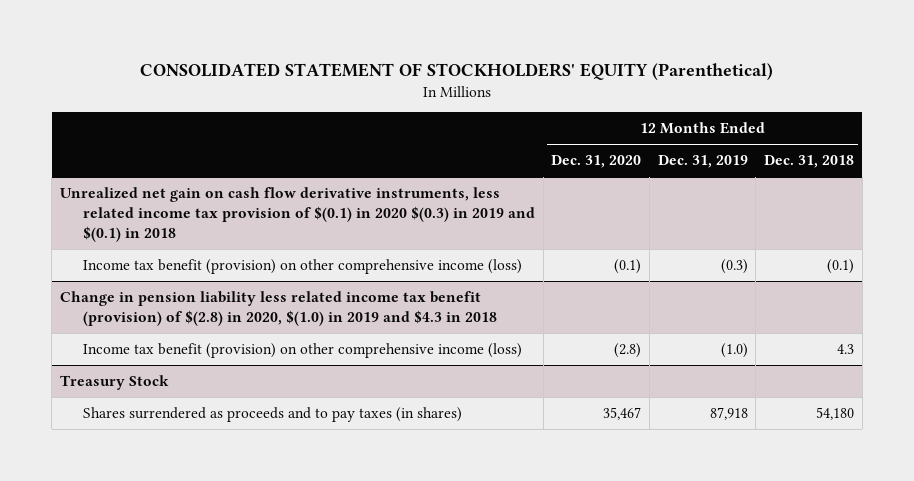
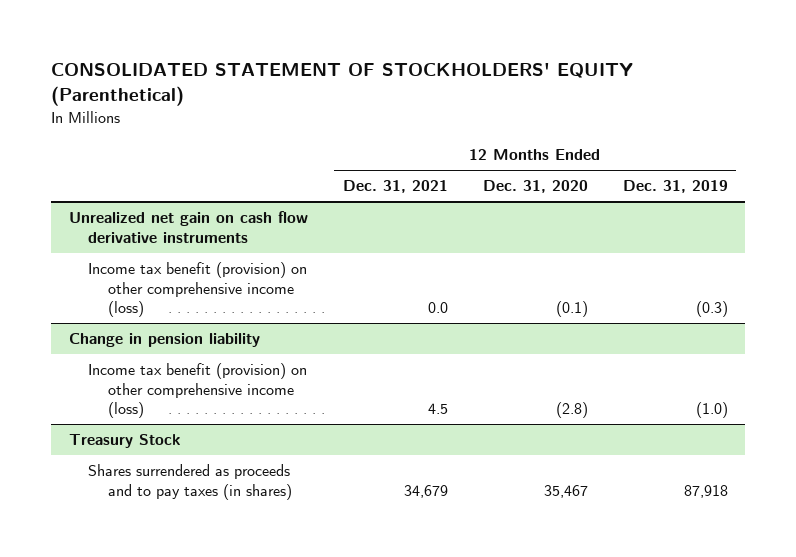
- | 12 Months Ended Dec. 31, 2020 | 12 Months Ended Dec. 31, 2019 | 12 Months Ended Dec. 31, 2018
+ | 12 Months Ended Dec. 31, 2021 | 12 Months Ended Dec. 31, 2020 | 12 Months Ended Dec. 31, 2019
- Unrealized net gain on cash flow derivative instruments, less related income tax provision of $(0.1) in 2020 $(0.3) in 2019 and $(0.1) in 2018
+ Unrealized net gain on cash flow derivative instruments
- Change in pension liability less related income tax benefit (provision) of $(2.8) in 2020, $(1.0) in 2019 and $4.3 in 2018
+ Change in pension liability

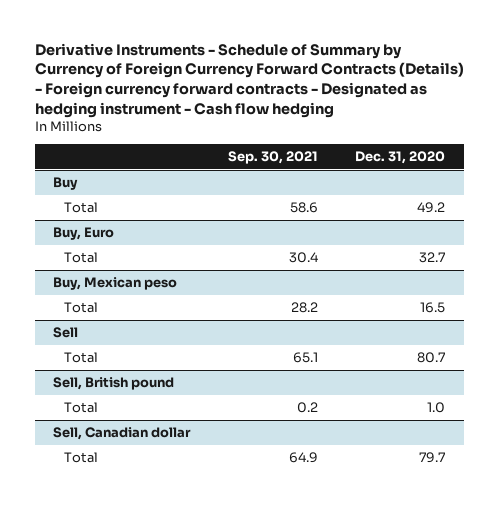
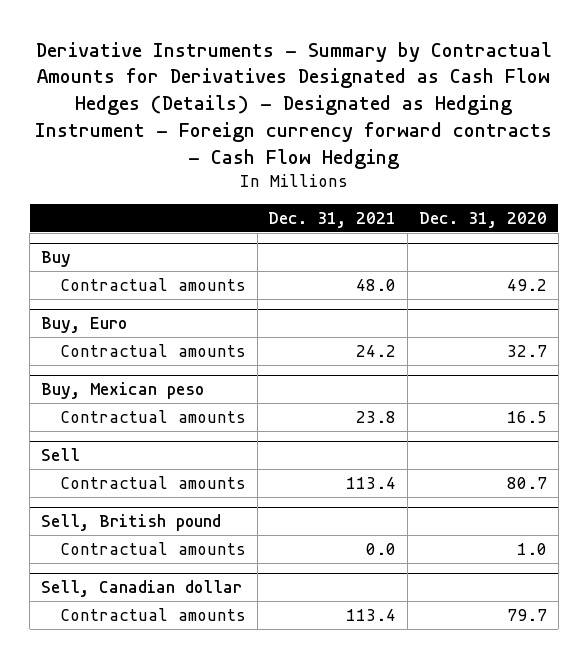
- Derivative Instruments - Schedule of Summary by Currency of Foreign Currency Forward Contracts (Details) - Foreign currency forward contracts - Designated as hedging instrument - Cash flow hedging
+ Derivative Instruments - Summary by Contractual Amounts for Derivatives Designated as Cash Flow Hedges (Details) - Designated as Hedging Instrument - Foreign currency forward contracts - Cash Flow Hedging
- | Sep. 30, 2021 | Dec. 31, 2020
+ | Dec. 31, 2021 | Dec. 31, 2020
@ Buy
- Total | 58.6 | 49.2
+ Contractual amounts | 48.0 | 49.2
@ Buy, Euro
- Total | 30.4 | 32.7
+ Contractual amounts | 24.2 | 32.7
@ Buy, Mexican peso
- Total | 28.2 | 16.5
+ Contractual amounts | 23.8 | 16.5
@ Sell
- Total | 65.1 | 80.7
+ Contractual amounts | 113.4 | 80.7
@ Sell, British pound
- Total | 0.2 | 1.0
+ Contractual amounts | 0.0 | 1.0
@ Sell, Canadian dollar
- Total | 64.9 | 79.7
+ Contractual amounts | 113.4 | 79.7

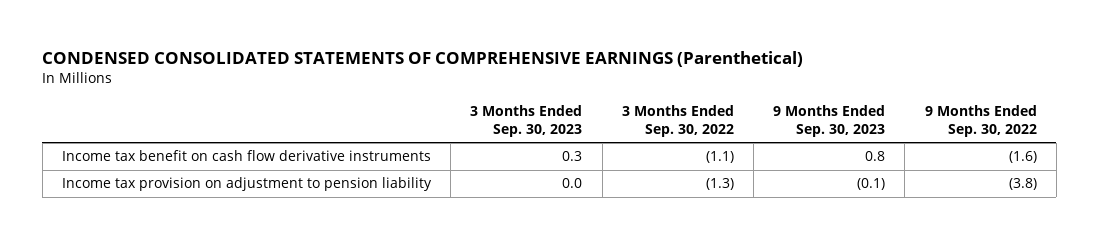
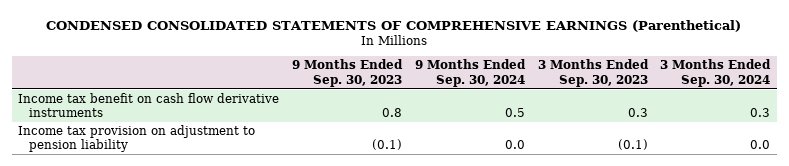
- | 3 Months Ended Sep. 30, 2023 | 3 Months Ended Sep. 30, 2022 | 9 Months Ended Sep. 30, 2023 | 9 Months Ended Sep. 30, 2022
+ | 9 Months Ended Sep. 30, 2023 | 9 Months Ended Sep. 30, 2024 | 3 Months Ended Sep. 30, 2023 | 3 Months Ended Sep. 30, 2024
- Income tax provision on adjustment to pension liability | 0.0 | (1.3) | (0.1) | (3.8)
+ Income tax provision on adjustment to pension liability | (0.1) | 0.0 | (0.1) | 0.0

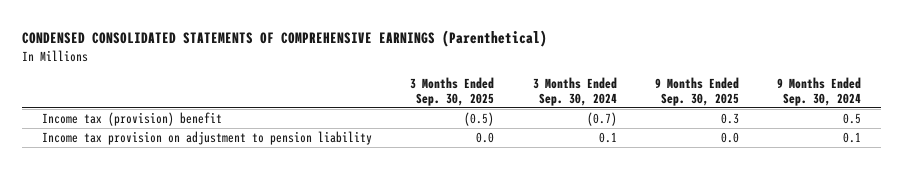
- | 9 Months Ended Sep. 30, 2023 | 9 Months Ended Sep. 30, 2024 | 3 Months Ended Sep. 30, 2023 | 3 Months Ended Sep. 30, 2024
+ | 3 Months Ended Sep. 30, 2025 | 3 Months Ended Sep. 30, 2024 | 9 Months Ended Sep. 30, 2025 | 9 Months Ended Sep. 30, 2024
- Income tax benefit on cash flow derivative instruments | 0.8 | 0.5 | 0.3 | 0.3
- Income tax provision on adjustment to pension liability | (0.1) | 0.0 | (0.1) | 0.0
+ Income tax (provision) benefit | (0.5) | (0.7) | 0.3 | 0.5
+ Income tax provision on adjustment to pension liability | 0.0 | 0.1 | 0.0 | 0.1

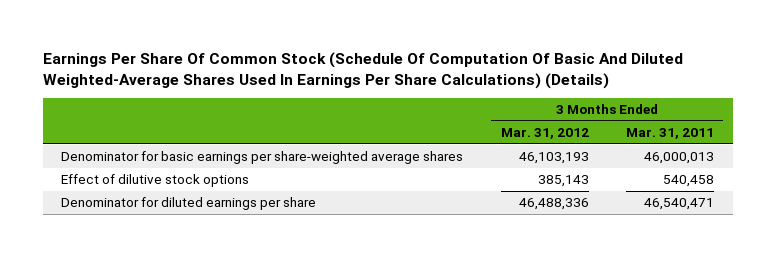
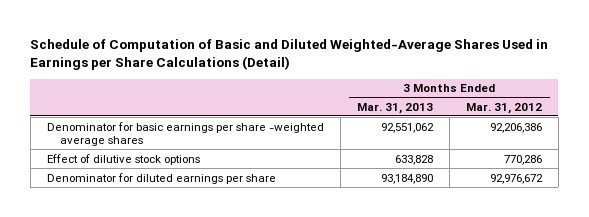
- Earnings Per Share Of Common Stock (Schedule Of Computation Of Basic And Diluted Weighted-Average Shares Used In Earnings Per Share Calculations) (Details)
+ Schedule of Computation of Basic and Diluted Weighted-Average Shares Used in Earnings per Share Calculations (Detail)
- | 3 Months Ended Mar. 31, 2012 | 3 Months Ended Mar. 31, 2011
+ | 3 Months Ended Mar. 31, 2013 | 3 Months Ended Mar. 31, 2012
- Denominator for basic earnings per share-weighted average shares | 46,103,193 | 46,000,013
- Effect of dilutive stock options | 385,143 | 540,458
- Denominator for diluted earnings per share | 46,488,336 | 46,540,471
+ Denominator for basic earnings per share -weighted average shares | 92,551,062 | 92,206,386
+ Effect of dilutive stock options | 633,828 | 770,286
+ Denominator for diluted earnings per share | 93,184,890 | 92,976,672

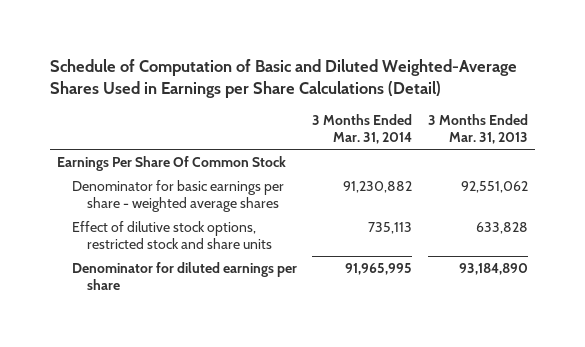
- | 3 Months Ended Mar. 31, 2013 | 3 Months Ended Mar. 31, 2012
+ | 3 Months Ended Mar. 31, 2014 | 3 Months Ended Mar. 31, 2013
- Denominator for basic earnings per share -weighted average shares | 92,551,062 | 92,206,386
- Effect of dilutive stock options | 633,828 | 770,286
+ Earnings Per Share Of Common Stock
+ Denominator for basic earnings per share - weighted average shares | 91,230,882 | 92,551,062
+ Effect of dilutive stock options, restricted stock and share units | 735,113 | 633,828

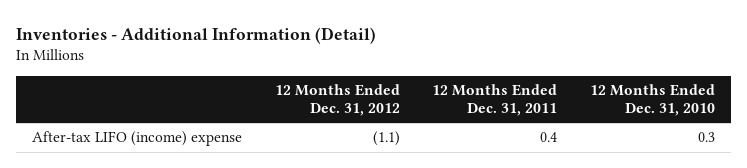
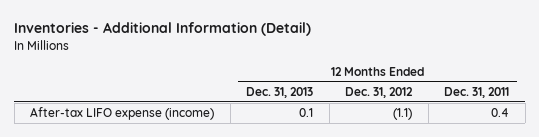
- | 12 Months Ended Dec. 31, 2012 | 12 Months Ended Dec. 31, 2011 | 12 Months Ended Dec. 31, 2010
+ | 12 Months Ended Dec. 31, 2013 | 12 Months Ended Dec. 31, 2012 | 12 Months Ended Dec. 31, 2011
- After-tax LIFO (income) expense | (1.1) | 0.4 | 0.3
+ After-tax LIFO expense (income) | 0.1 | (1.1) | 0.4

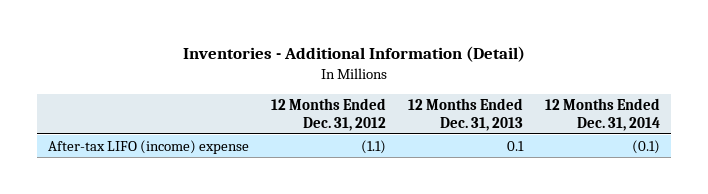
- | 12 Months Ended Dec. 31, 2013 | 12 Months Ended Dec. 31, 2012 | 12 Months Ended Dec. 31, 2011
+ | 12 Months Ended Dec. 31, 2012 | 12 Months Ended Dec. 31, 2013 | 12 Months Ended Dec. 31, 2014
- After-tax LIFO expense (income) | 0.1 | (1.1) | 0.4
+ After-tax LIFO (income) expense | (1.1) | 0.1 | (0.1)

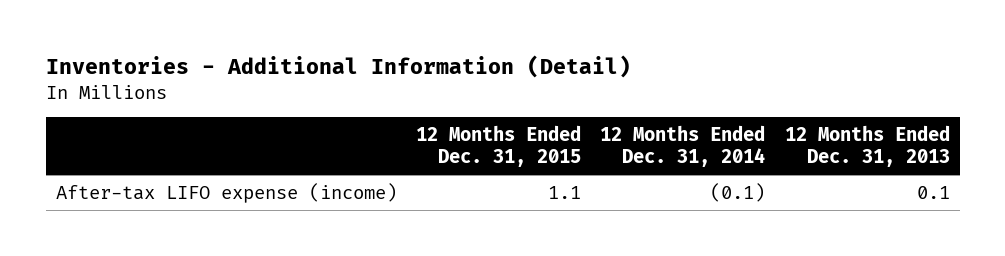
- | 12 Months Ended Dec. 31, 2012 | 12 Months Ended Dec. 31, 2013 | 12 Months Ended Dec. 31, 2014
+ | 12 Months Ended Dec. 31, 2015 | 12 Months Ended Dec. 31, 2014 | 12 Months Ended Dec. 31, 2013
- After-tax LIFO (income) expense | (1.1) | 0.1 | (0.1)
+ After-tax LIFO expense (income) | 1.1 | (0.1) | 0.1

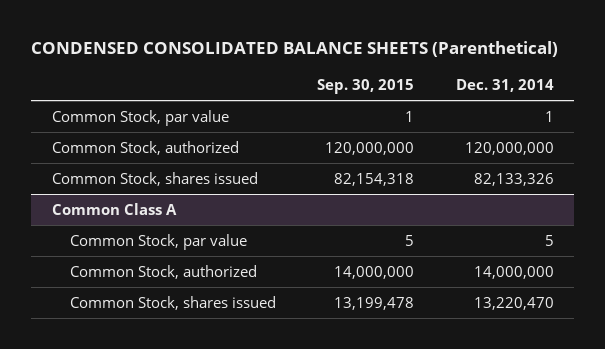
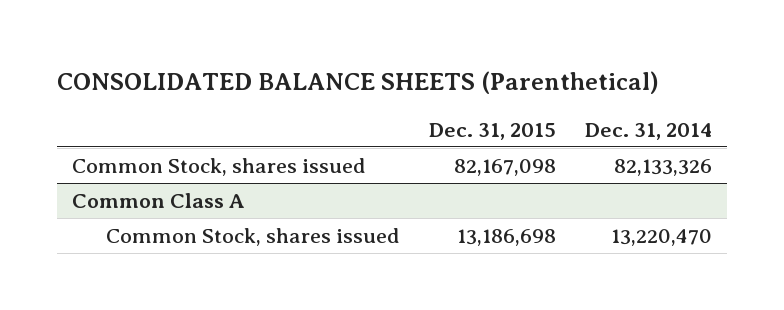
- CONDENSED CONSOLIDATED BALANCE SHEETS (Parenthetical)
+ CONSOLIDATED BALANCE SHEETS (Parenthetical)
- | Sep. 30, 2015 | Dec. 31, 2014
+ | Dec. 31, 2015 | Dec. 31, 2014
- Common Stock, par value | 1 | 1
- Common Stock, authorized | 120,000,000 | 120,000,000
@ Common Class A
- Common Stock, par value | 5 | 5
- Common Stock, authorized | 14,000,000 | 14,000,000

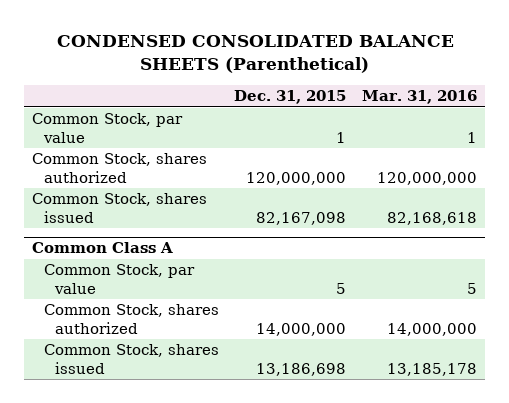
- CONSOLIDATED BALANCE SHEETS (Parenthetical)
+ CONDENSED CONSOLIDATED BALANCE SHEETS (Parenthetical)
- | Dec. 31, 2015 | Dec. 31, 2014
+ | Dec. 31, 2015 | Mar. 31, 2016
+ Common Stock, par value | 1 | 1
+ Common Stock, shares authorized | 120,000,000 | 120,000,000
@ Common Class A
+ Common Stock, par value | 5 | 5
+ Common Stock, shares authorized | 14,000,000 | 14,000,000

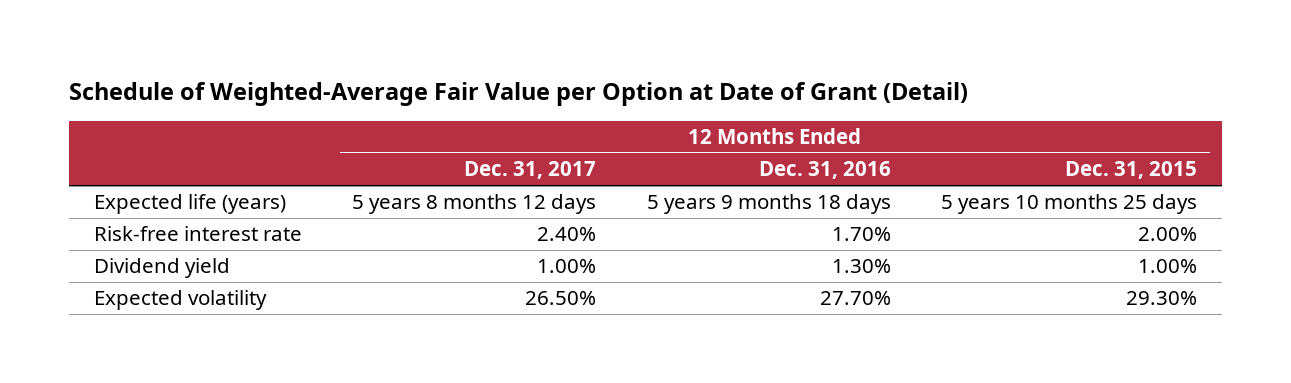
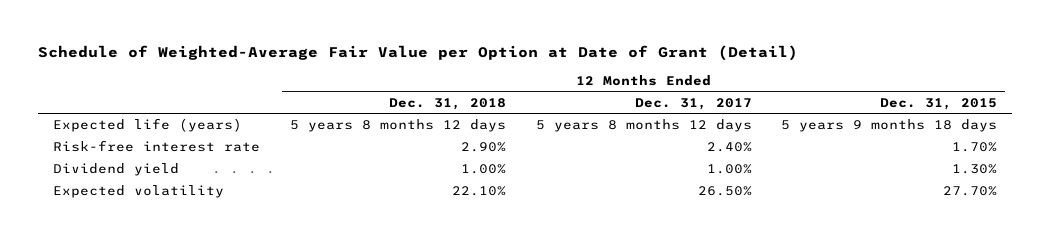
- | 12 Months Ended Dec. 31, 2017 | 12 Months Ended Dec. 31, 2016 | 12 Months Ended Dec. 31, 2015
+ | 12 Months Ended Dec. 31, 2018 | 12 Months Ended Dec. 31, 2017 | 12 Months Ended Dec. 31, 2015
- Expected life (years) | 5 years 8 months 12 days | 5 years 9 months 18 days | 5 years 10 months 25 days
- Risk-free interest rate | 2.40% | 1.70% | 2.00%
- Dividend yield | 1.00% | 1.30% | 1.00%
- Expected volatility | 26.50% | 27.70% | 29.30%
+ Expected life (years) | 5 years 8 months 12 days | 5 years 8 months 12 days | 5 years 9 months 18 days
+ Risk-free interest rate | 2.90% | 2.40% | 1.70%
+ Dividend yield | 1.00% | 1.00% | 1.30%
+ Expected volatility | 22.10% | 26.50% | 27.70%

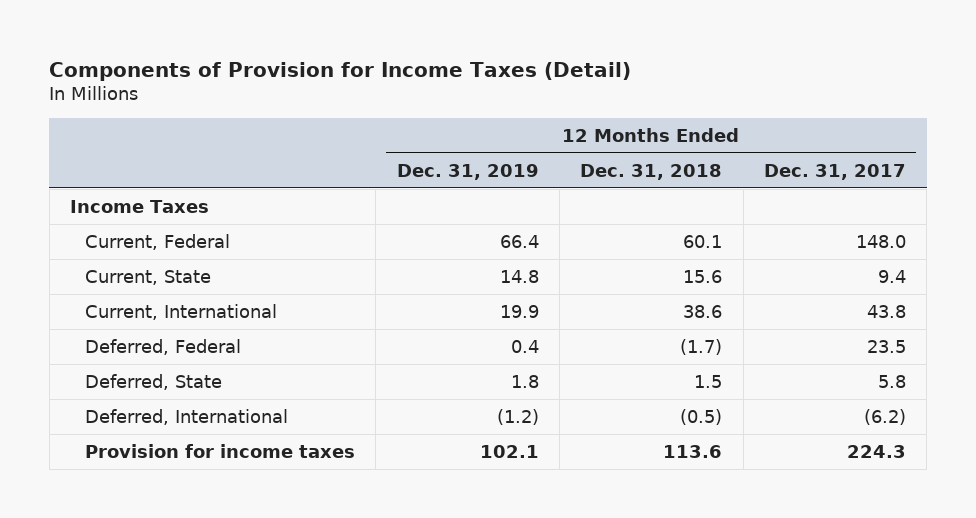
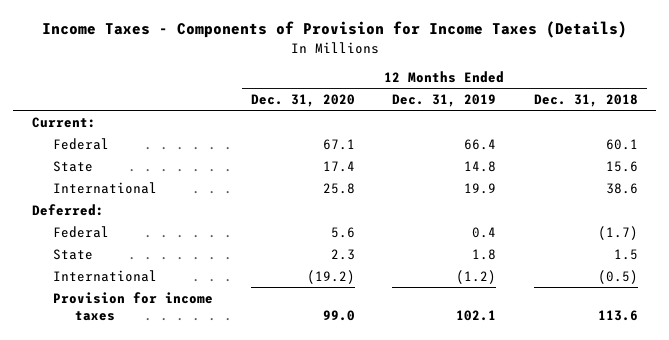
- Components of Provision for Income Taxes (Detail)
+ Income Taxes - Components of Provision for Income Taxes (Details)
- | 12 Months Ended Dec. 31, 2019 | 12 Months Ended Dec. 31, 2018 | 12 Months Ended Dec. 31, 2017
+ | 12 Months Ended Dec. 31, 2020 | 12 Months Ended Dec. 31, 2019 | 12 Months Ended Dec. 31, 2018
- Income Taxes
- Current, Federal | 66.4 | 60.1 | 148.0
- Current, State | 14.8 | 15.6 | 9.4
- Current, International | 19.9 | 38.6 | 43.8
- Deferred, Federal | 0.4 | (1.7) | 23.5
- Deferred, State | 1.8 | 1.5 | 5.8
- Deferred, International | (1.2) | (0.5) | (6.2)
+ Current:
+ Federal | 67.1 | 66.4 | 60.1
+ State | 17.4 | 14.8 | 15.6
+ International | 25.8 | 19.9 | 38.6
+ Deferred:
+ Federal | 5.6 | 0.4 | (1.7)
+ State | 2.3 | 1.8 | 1.5
+ International | (19.2) | (1.2) | (0.5)

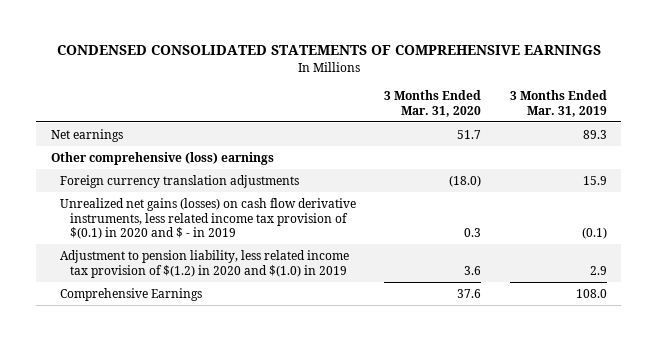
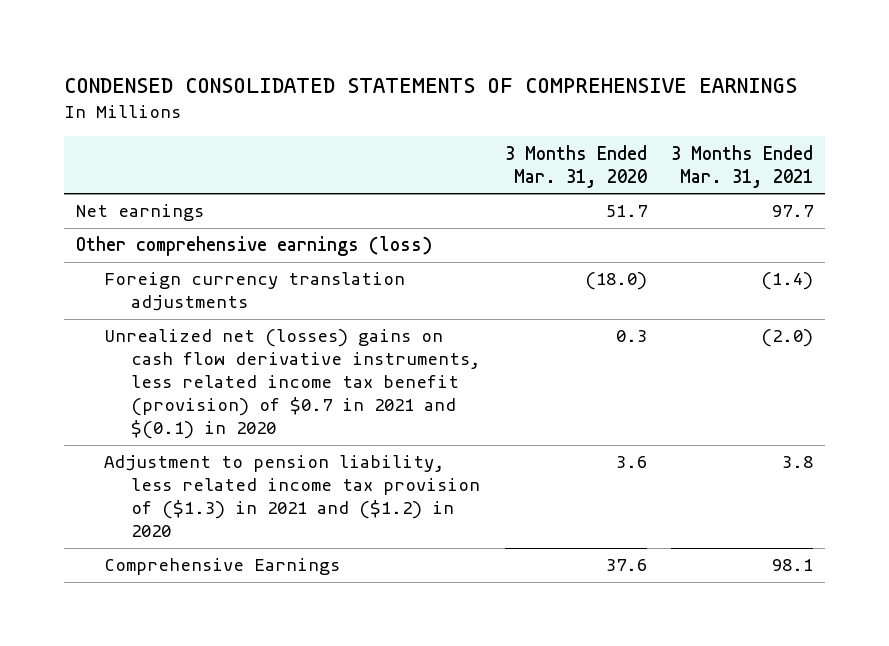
- | 3 Months Ended Mar. 31, 2020 | 3 Months Ended Mar. 31, 2019
+ | 3 Months Ended Mar. 31, 2020 | 3 Months Ended Mar. 31, 2021
- Other comprehensive (loss) earnings
+ Other comprehensive earnings (loss)
- Unrealized net gains (losses) on cash flow derivative instruments, less related income tax provision of $(0.1) in 2020 and $ - in 2019 | 0.3 | (0.1)
- Adjustment to pension liability, less related income tax provision of $(1.2) in 2020 and $(1.0) in 2019 | 3.6 | 2.9
+ Unrealized net (losses) gains on cash flow derivative instruments, less related income tax benefit (provision) of $0.7 in 2021 and $(0.1) in 2020 | 0.3 | (2.0)
+ Adjustment to pension liability, less related income tax provision of ($1.3) in 2021 and ($1.2) in 2020 | 3.6 | 3.8

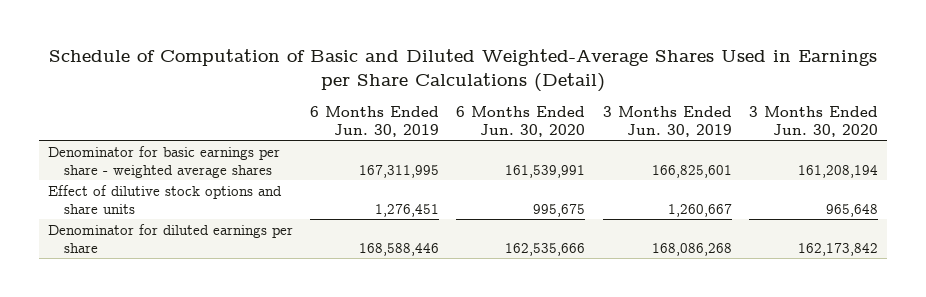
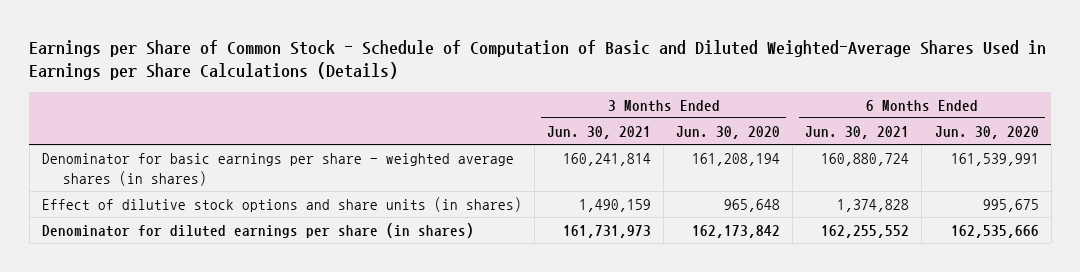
- Schedule of Computation of Basic and Diluted Weighted-Average Shares Used in Earnings per Share Calculations (Detail)
+ Earnings per Share of Common Stock - Schedule of Computation of Basic and Diluted Weighted-Average Shares Used in Earnings per Share Calculations (Details)
- | 6 Months Ended Jun. 30, 2019 | 6 Months Ended Jun. 30, 2020 | 3 Months Ended Jun. 30, 2019 | 3 Months Ended Jun. 30, 2020
+ | 3 Months Ended Jun. 30, 2021 | 3 Months Ended Jun. 30, 2020 | 6 Months Ended Jun. 30, 2021 | 6 Months Ended Jun. 30, 2020
- Denominator for basic earnings per share - weighted average shares | 167,311,995 | 161,539,991 | 166,825,601 | 161,208,194
- Effect of dilutive stock options and share units | 1,276,451 | 995,675 | 1,260,667 | 965,648
- Denominator for diluted earnings per share | 168,588,446 | 162,535,666 | 168,086,268 | 162,173,842
+ Denominator for basic earnings per share - weighted average shares (in shares) | 160,241,814 | 161,208,194 | 160,880,724 | 161,539,991
+ Effect of dilutive stock options and share units (in shares) | 1,490,159 | 965,648 | 1,374,828 | 995,675
+ Denominator for diluted earnings per share (in shares) | 161,731,973 | 162,173,842 | 162,255,552 | 162,535,666

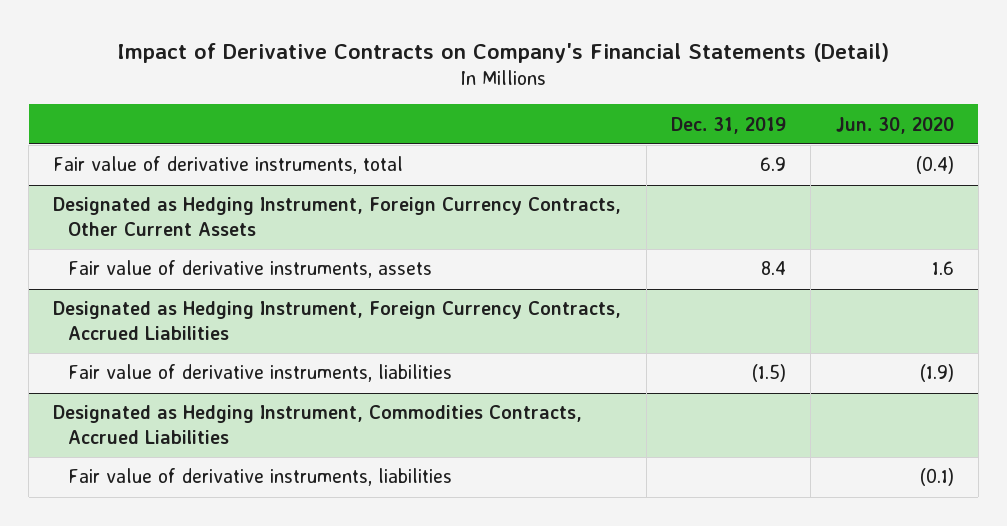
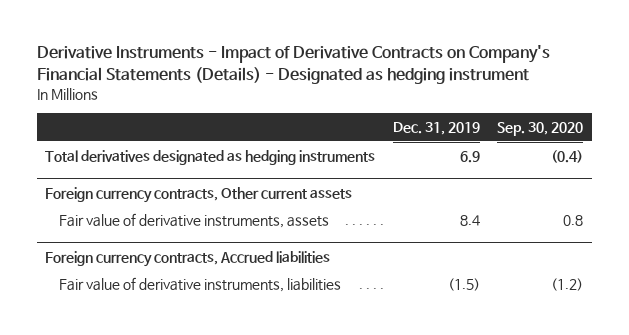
- Impact of Derivative Contracts on Company's Financial Statements (Detail)
+ Derivative Instruments - Impact of Derivative Contracts on Company's Financial Statements (Details) - Designated as hedging instrument
- | Dec. 31, 2019 | Jun. 30, 2020
+ | Dec. 31, 2019 | Sep. 30, 2020
- Fair value of derivative instruments, total | 6.9 | (0.4)
- Designated as Hedging Instrument, Foreign Currency Contracts, Other Current Assets
+ Total derivatives designated as hedging instruments | 6.9 | (0.4)
+ Foreign currency contracts, Other current assets
- Designated as Hedging Instrument, Foreign Currency Contracts, Accrued Liabilities
+ Foreign currency contracts, Accrued liabilities
- Designated as Hedging Instrument, Commodities Contracts, Accrued Liabilities
- Fair value of derivative instruments, liabilities | | (0.1)

